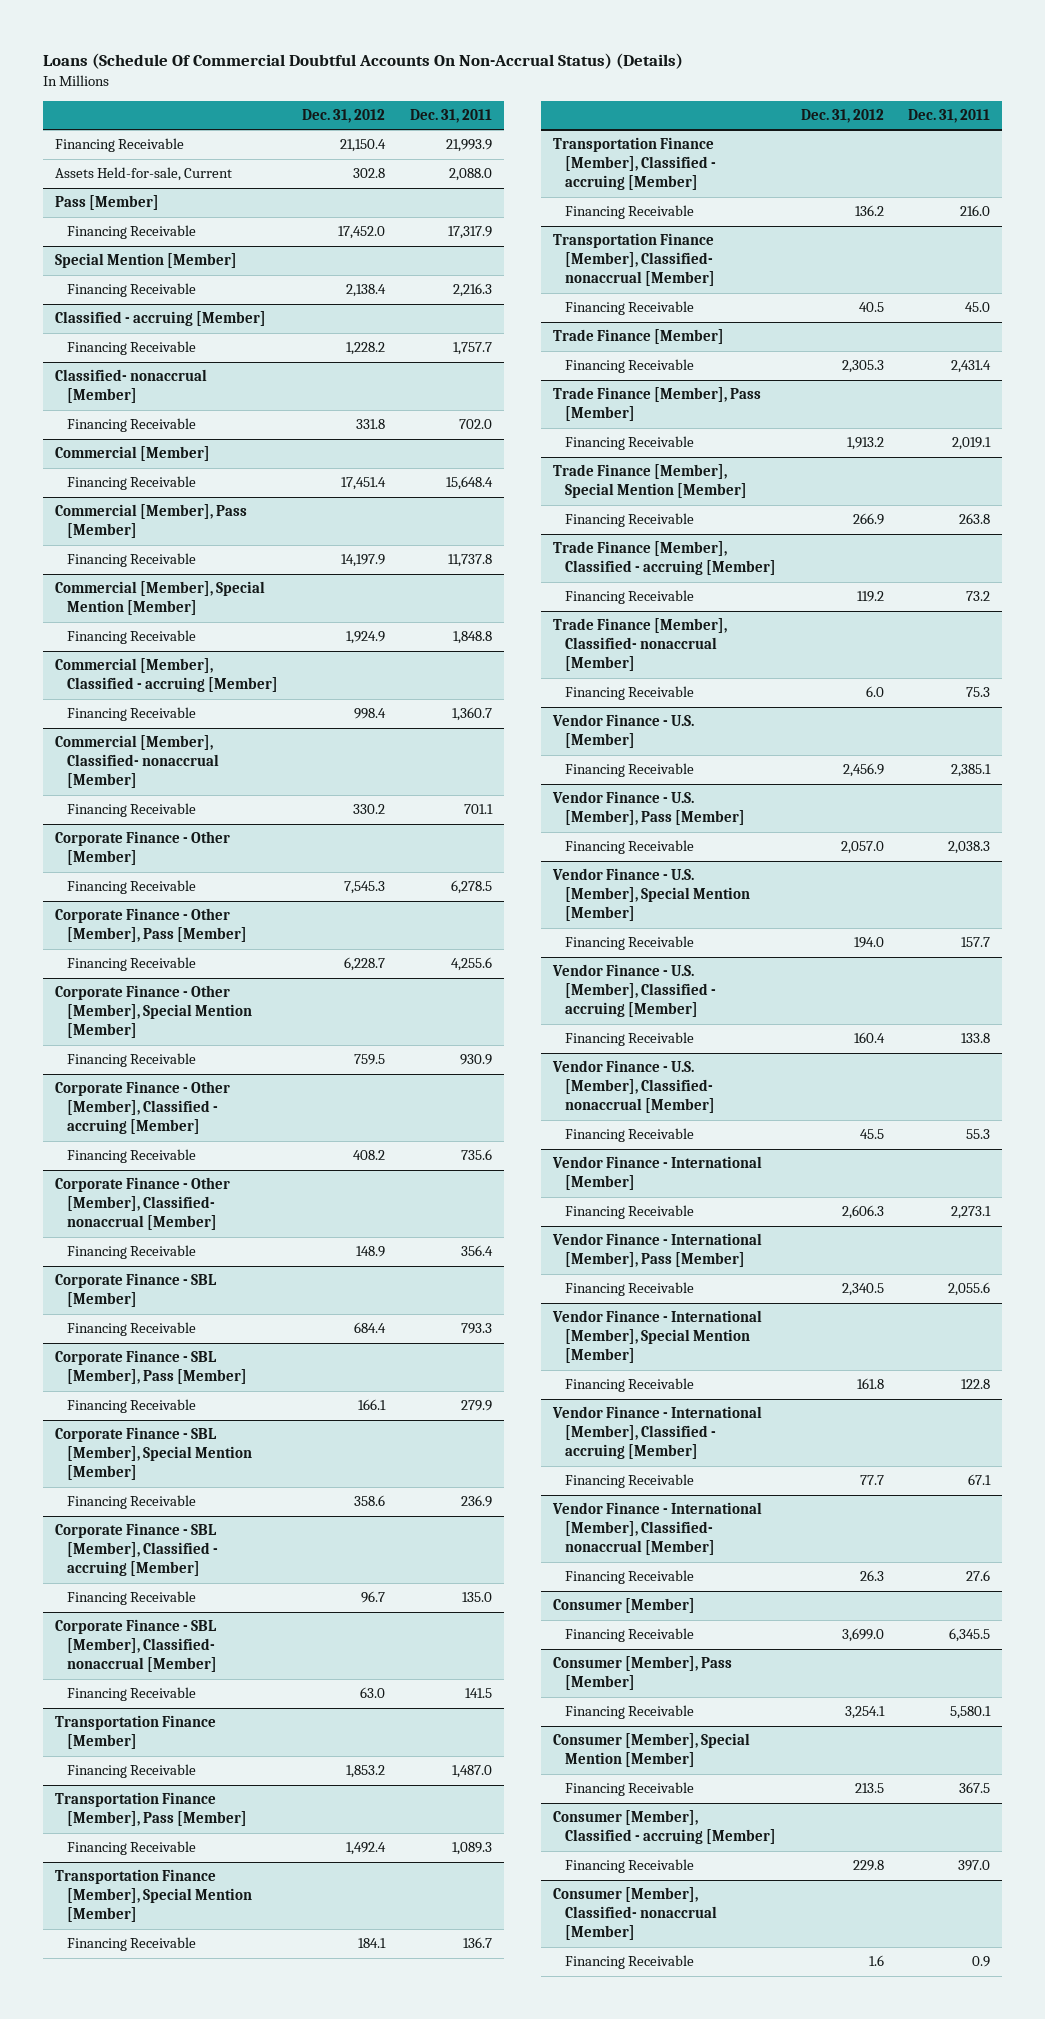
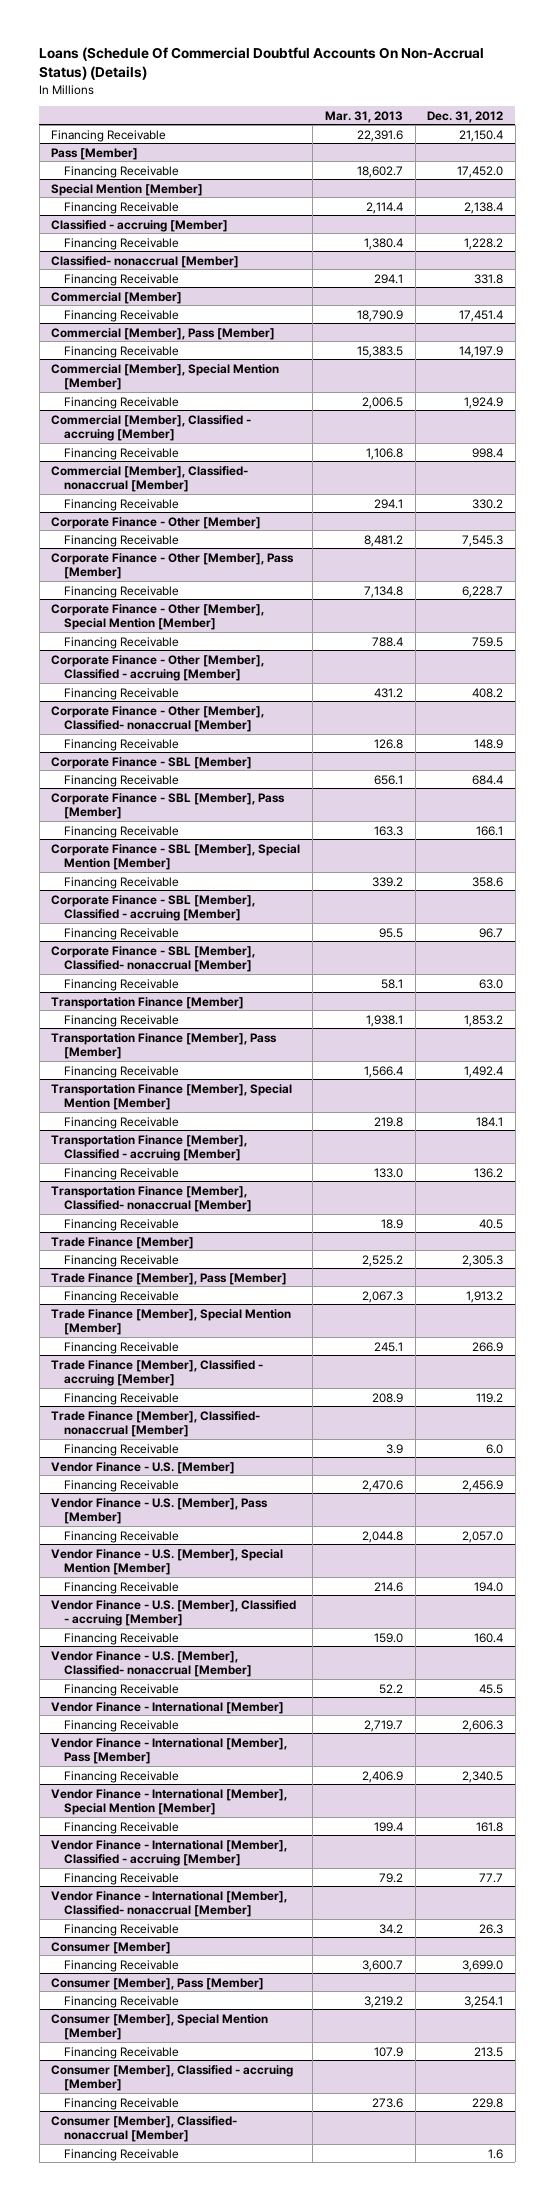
- | Dec. 31, 2012 | Dec. 31, 2011
+ | Mar. 31, 2013 | Dec. 31, 2012
- Assets Held-for-sale, Current | 302.8 | 2,088.0

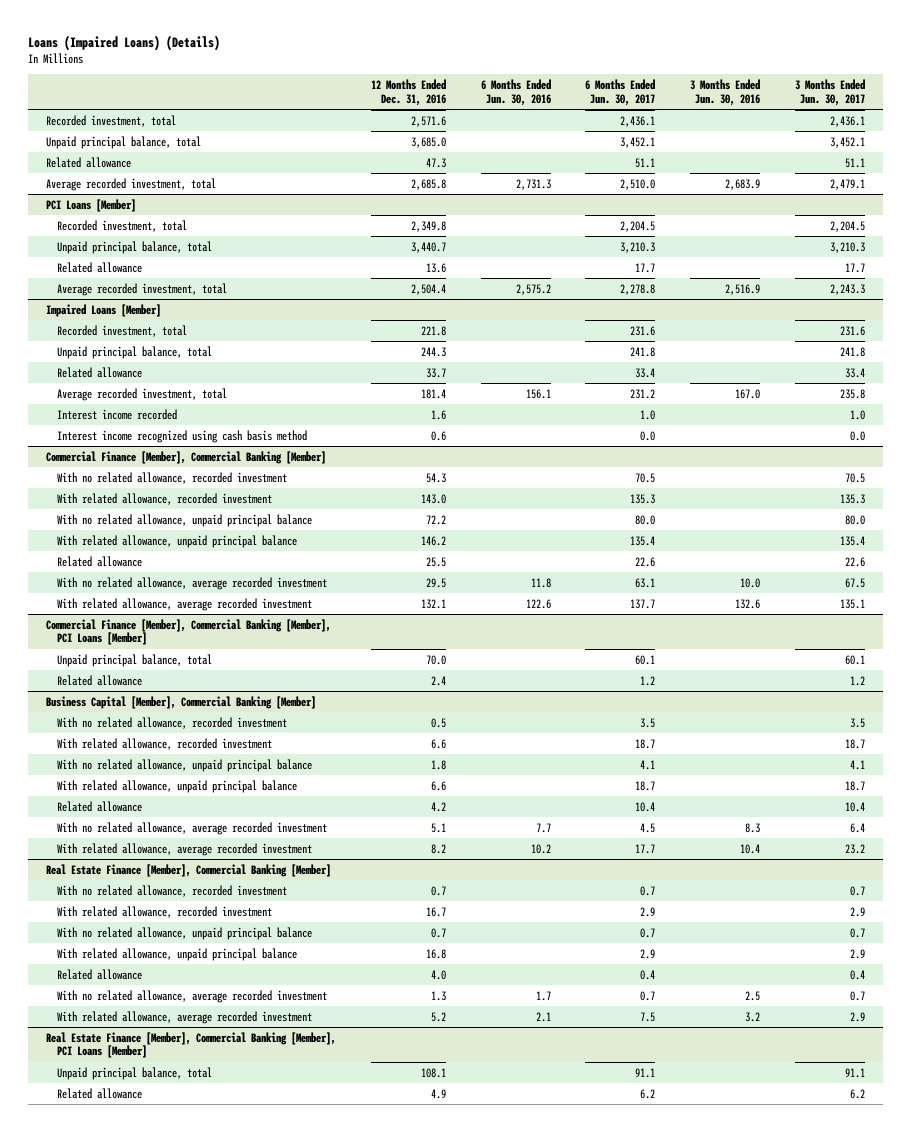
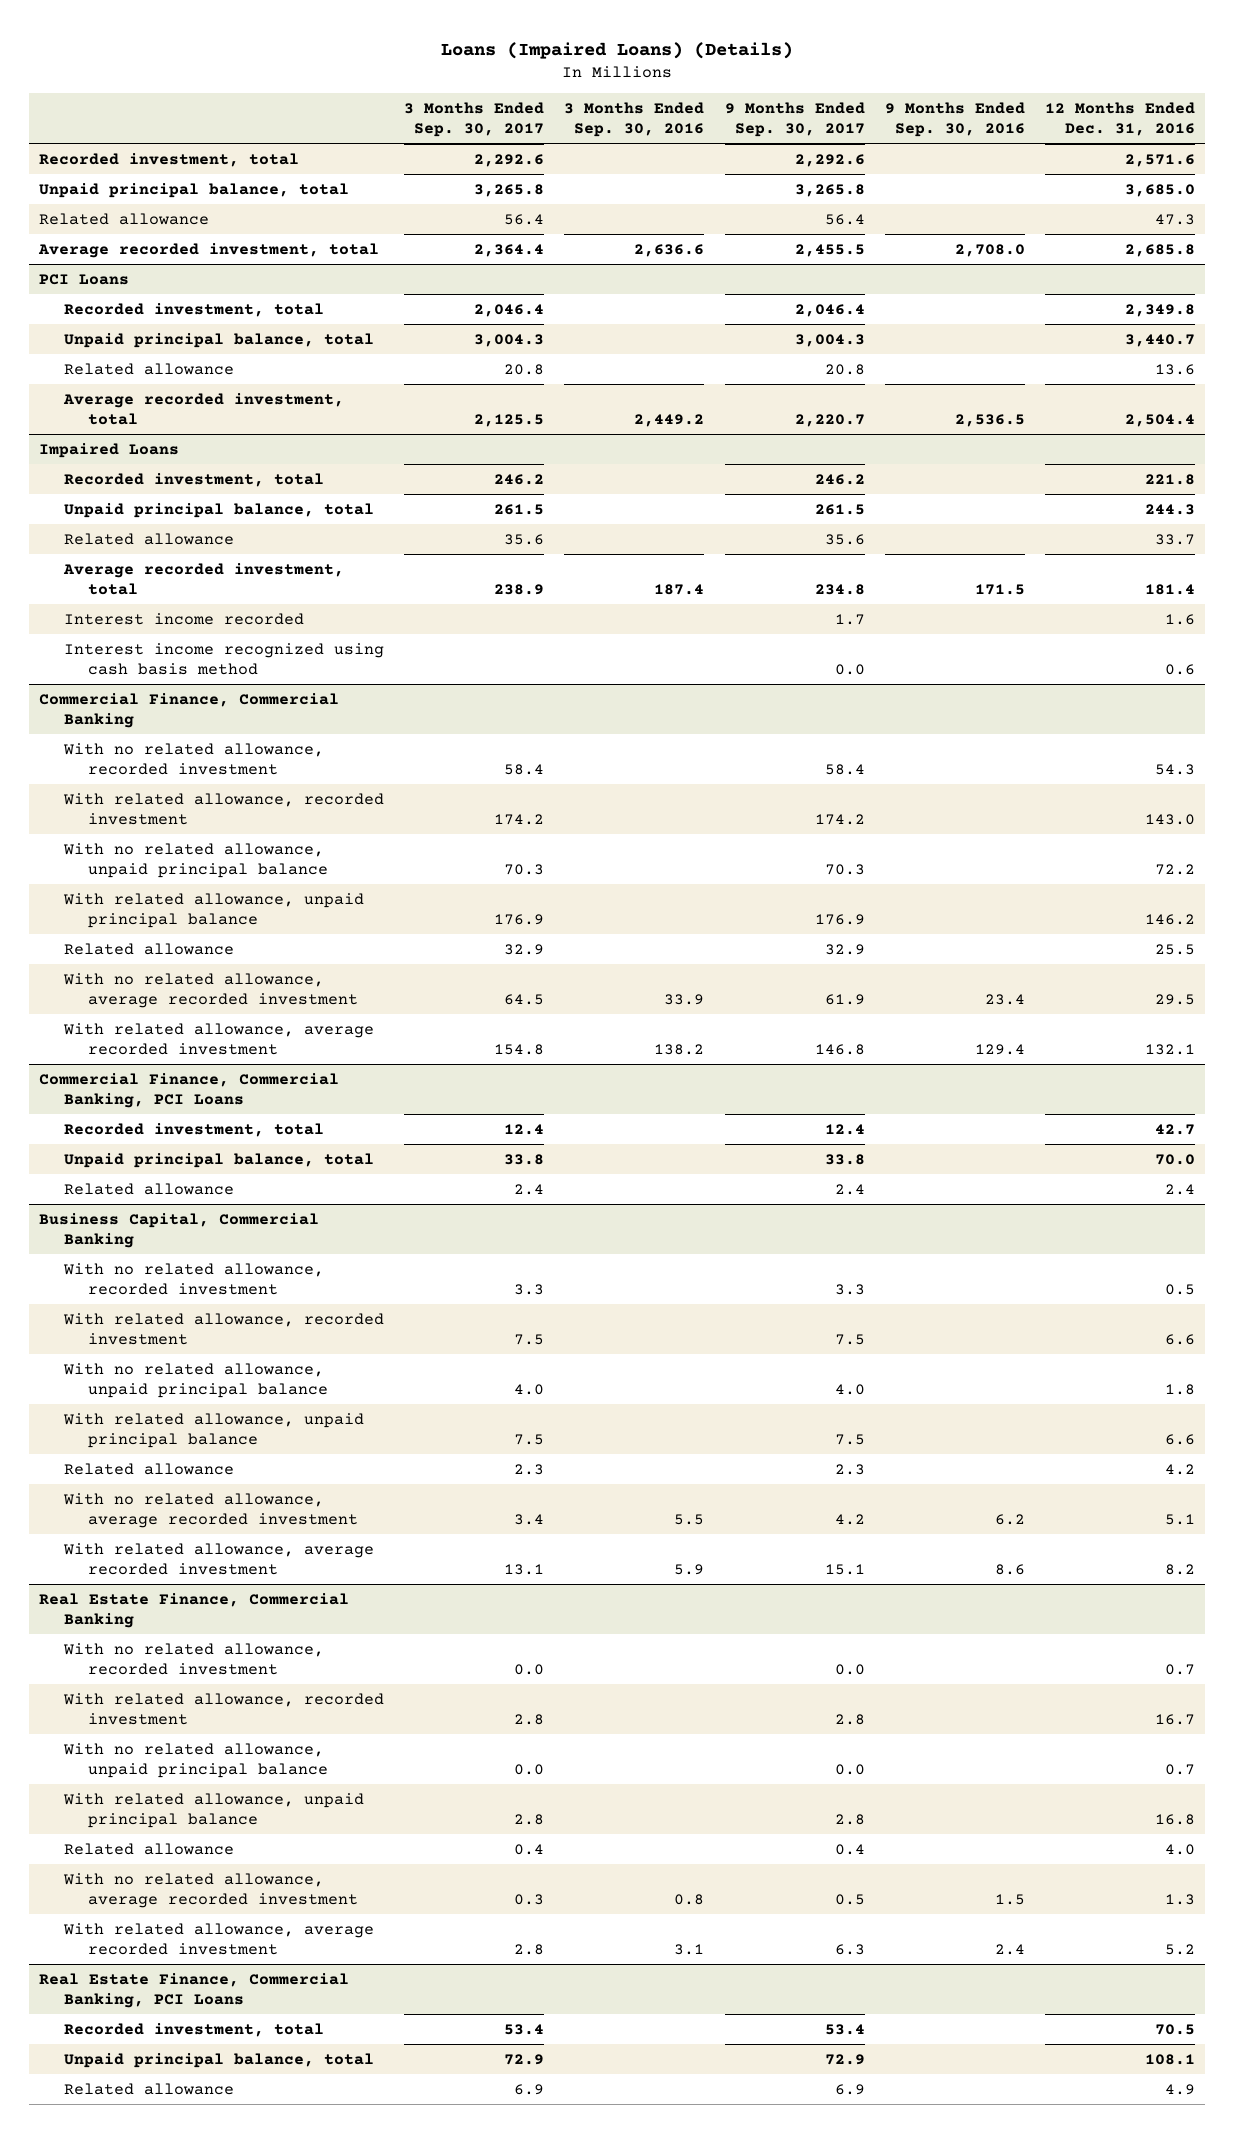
- | 12 Months Ended Dec. 31, 2016 | 6 Months Ended Jun. 30, 2016 | 6 Months Ended Jun. 30, 2017 | 3 Months Ended Jun. 30, 2016 | 3 Months Ended Jun. 30, 2017
+ | 3 Months Ended Sep. 30, 2017 | 3 Months Ended Sep. 30, 2016 | 9 Months Ended Sep. 30, 2017 | 9 Months Ended Sep. 30, 2016 | 12 Months Ended Dec. 31, 2016
- PCI Loans [Member]
+ PCI Loans
- Impaired Loans [Member]
+ Impaired Loans
- Commercial Finance [Member], Commercial Banking [Member]
+ Commercial Finance, Commercial Banking
- Commercial Finance [Member], Commercial Banking [Member], PCI Loans [Member]
+ Commercial Finance, Commercial Banking, PCI Loans
+ Recorded investment, total | 12.4 | | 12.4 | | 42.7
- Business Capital [Member], Commercial Banking [Member]
+ Business Capital, Commercial Banking
- Real Estate Finance [Member], Commercial Banking [Member]
+ Real Estate Finance, Commercial Banking
- Real Estate Finance [Member], Commercial Banking [Member], PCI Loans [Member]
+ Real Estate Finance, Commercial Banking, PCI Loans
+ Recorded investment, total | 53.4 | | 53.4 | | 70.5

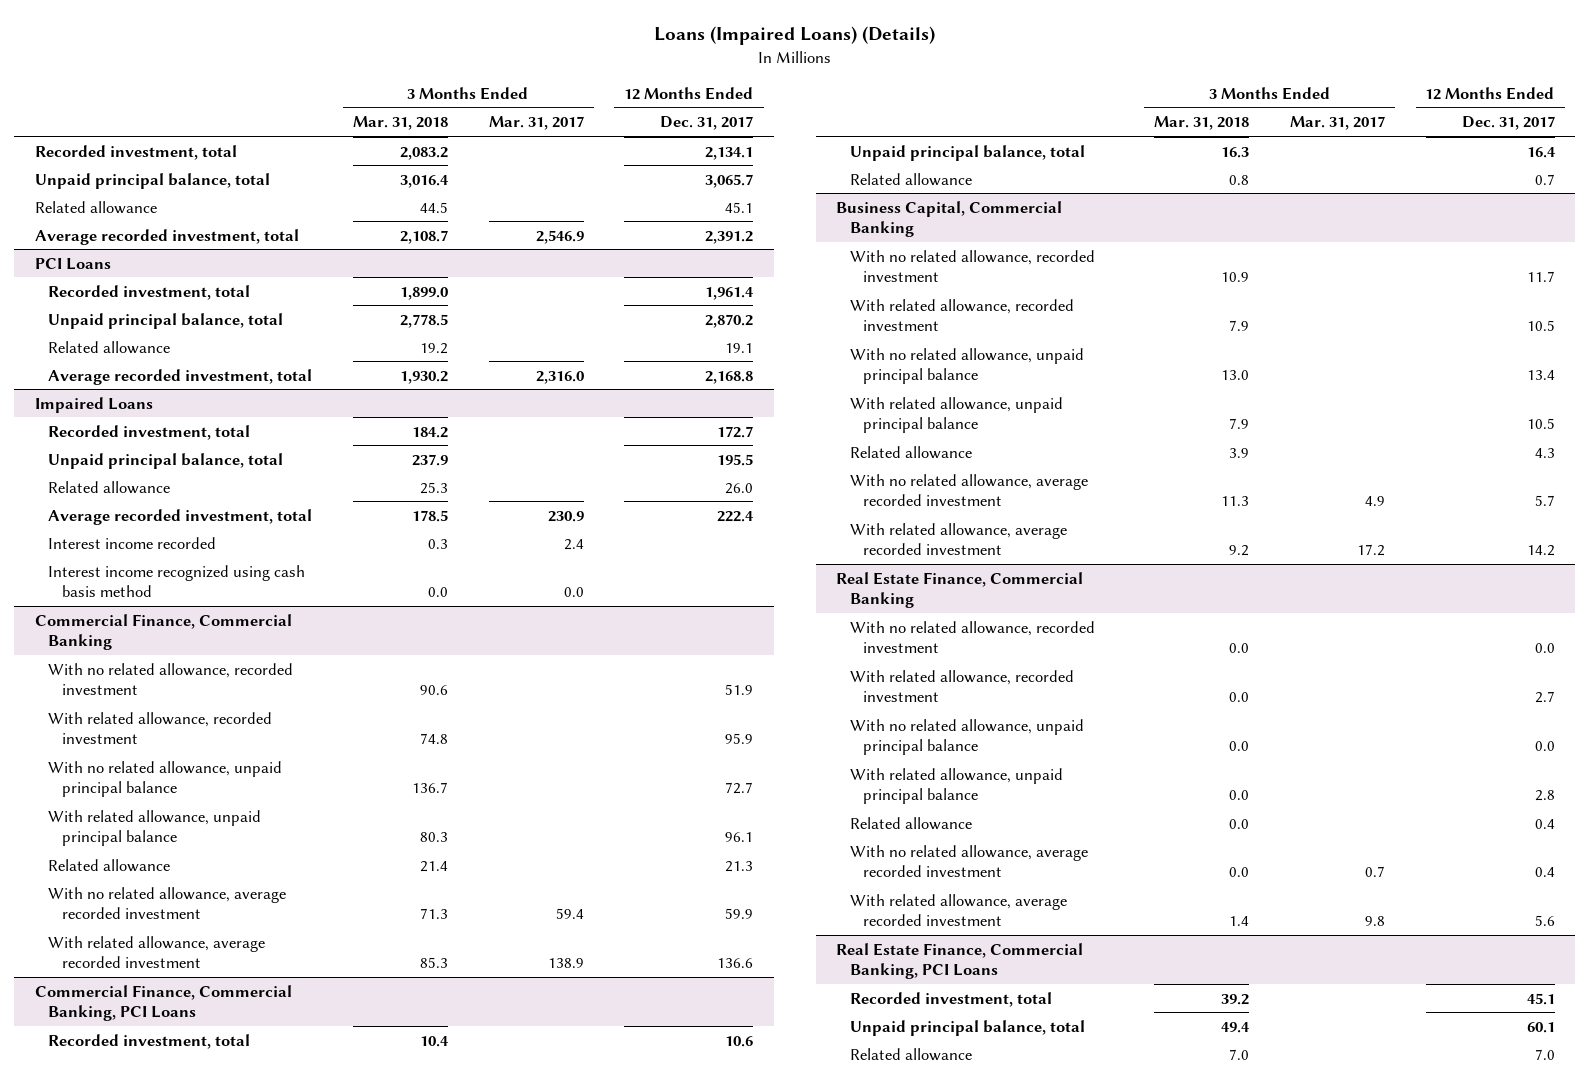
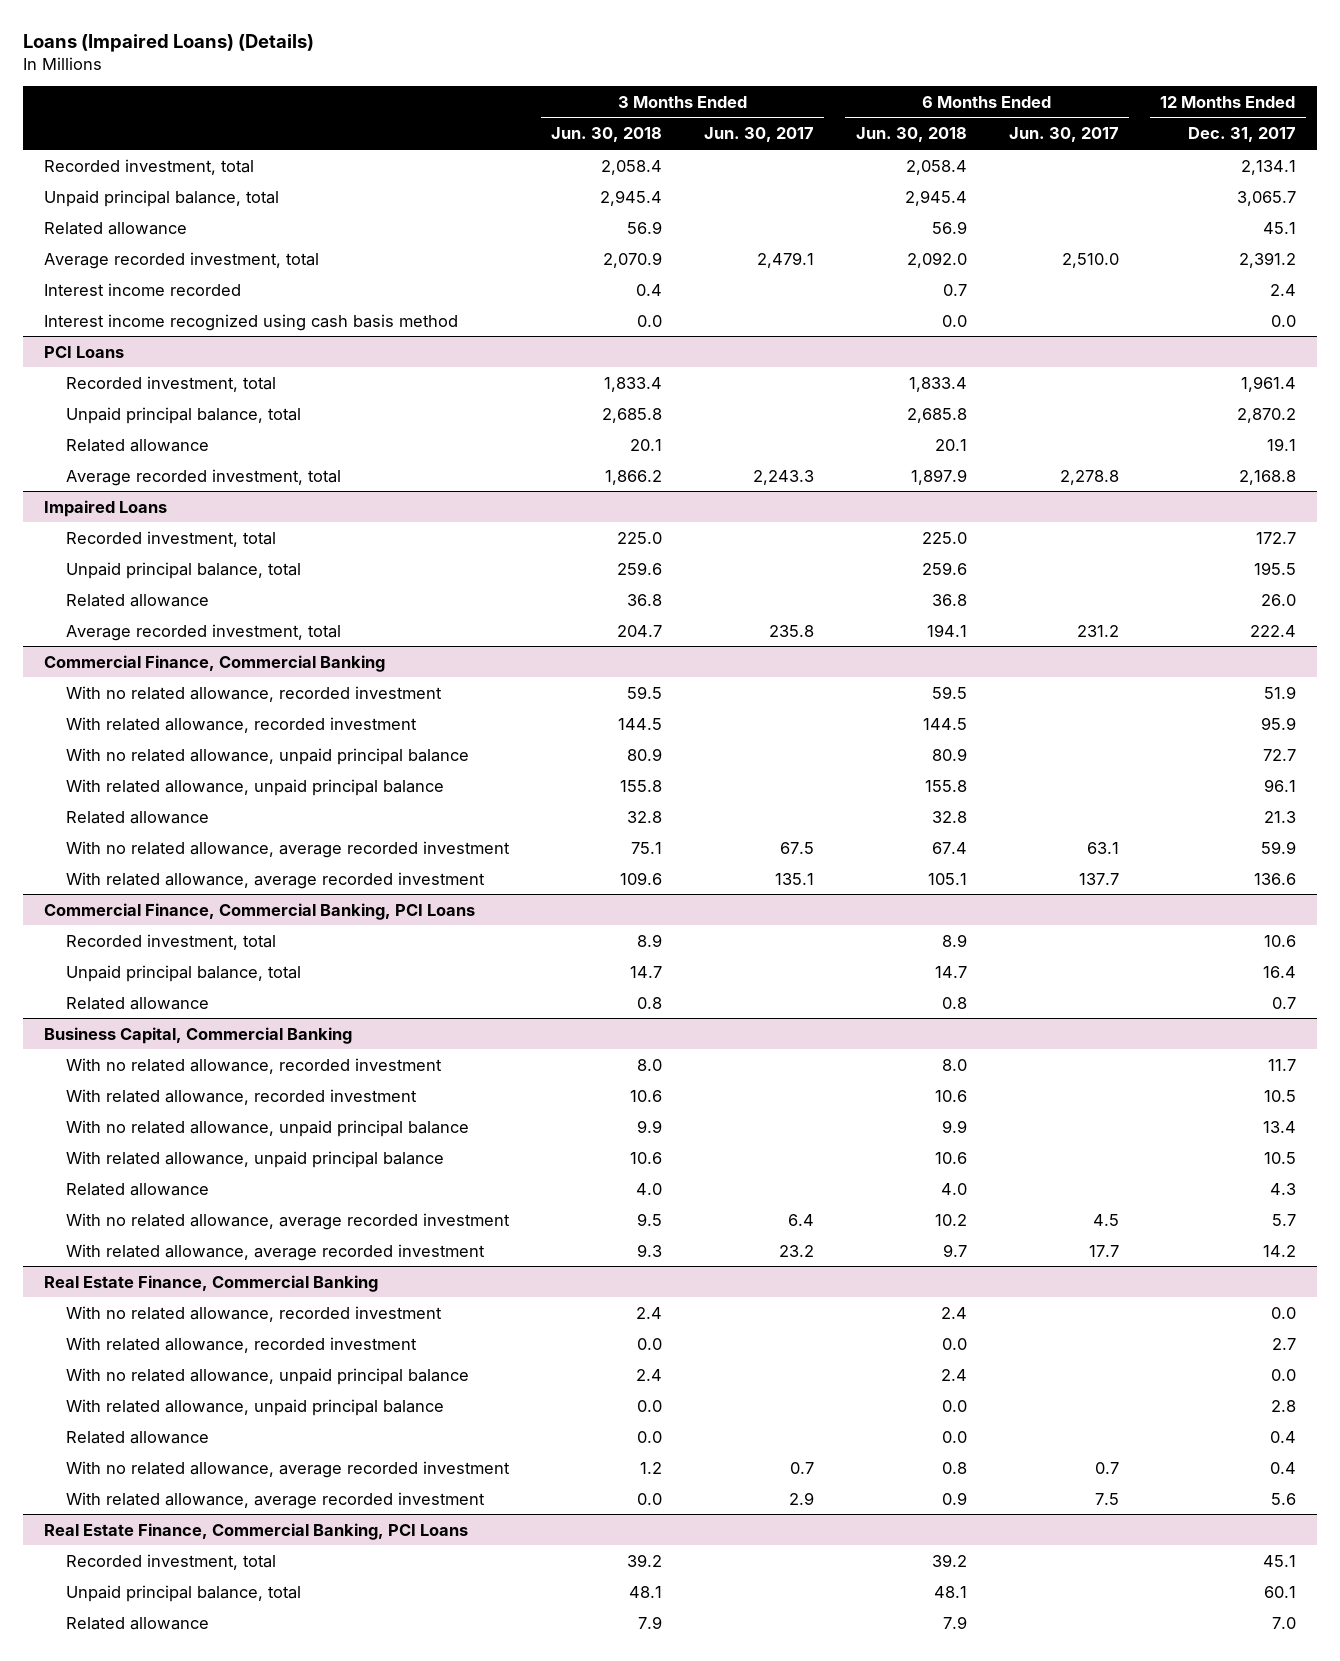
- | 3 Months Ended Mar. 31, 2018 | 3 Months Ended Mar. 31, 2017 | 12 Months Ended Dec. 31, 2017
+ | 3 Months Ended Jun. 30, 2018 | 3 Months Ended Jun. 30, 2017 | 6 Months Ended Jun. 30, 2018 | 6 Months Ended Jun. 30, 2017 | 12 Months Ended Dec. 31, 2017
+ Interest income recorded | 0.4 | | 0.7 | | 2.4
+ Interest income recognized using cash basis method | 0.0 | | 0.0 | | 0.0
@ Impaired Loans
- Interest income recorded | 0.3 | 2.4 |
- Interest income recognized using cash basis method | 0.0 | 0.0 |

